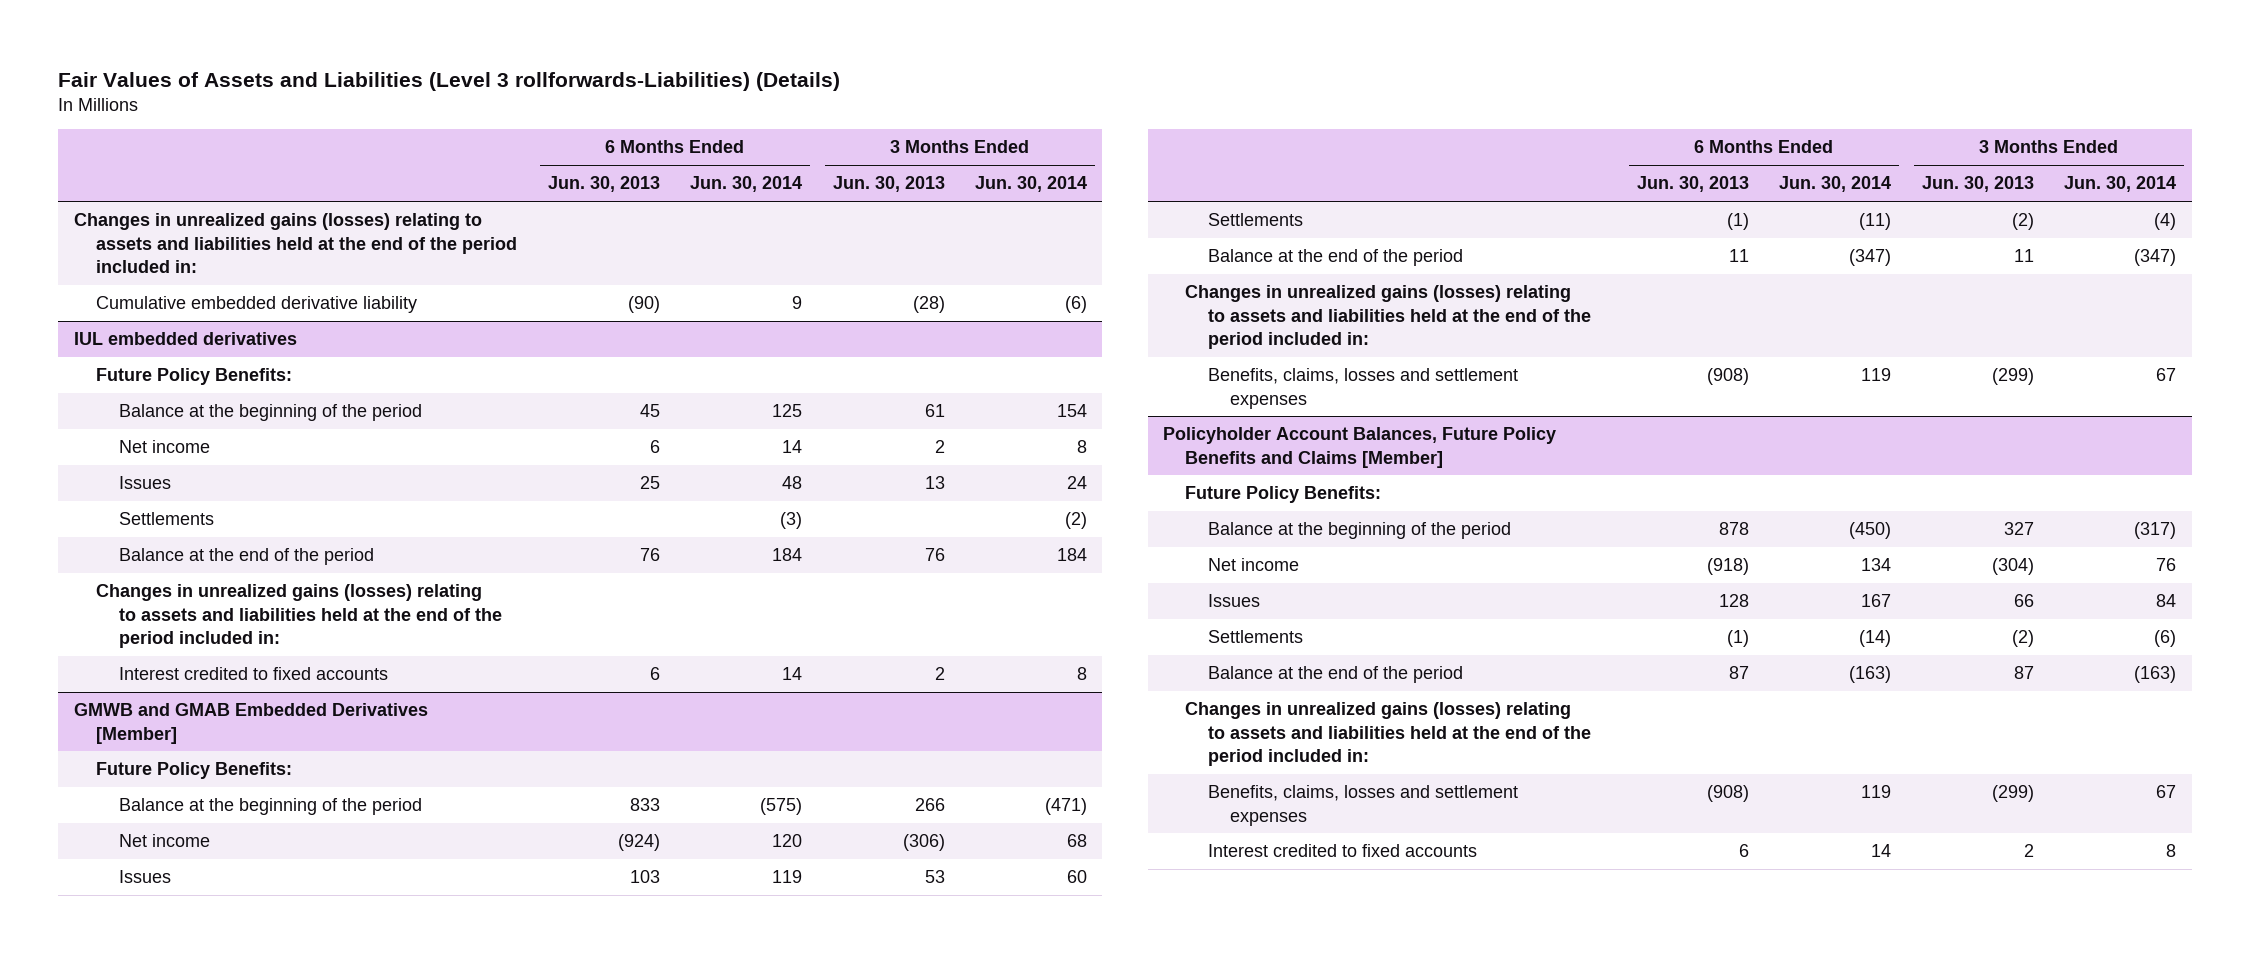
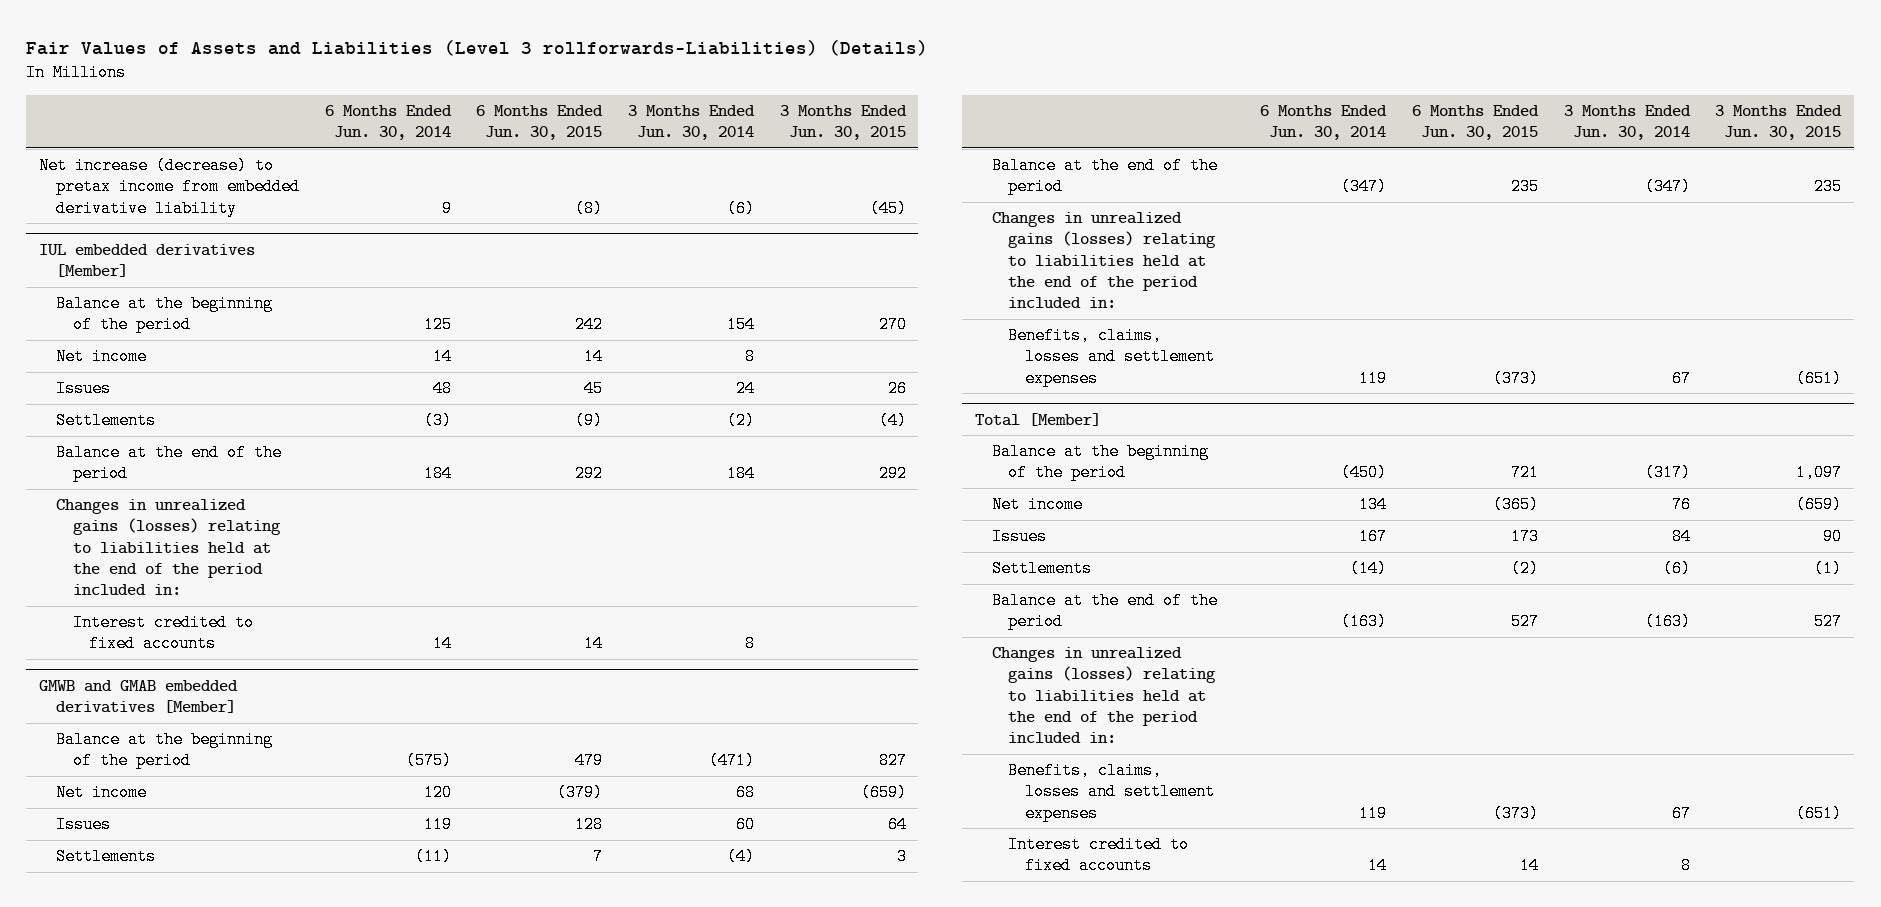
- | 6 Months Ended Jun. 30, 2013 | 6 Months Ended Jun. 30, 2014 | 3 Months Ended Jun. 30, 2013 | 3 Months Ended Jun. 30, 2014
+ | 6 Months Ended Jun. 30, 2014 | 6 Months Ended Jun. 30, 2015 | 3 Months Ended Jun. 30, 2014 | 3 Months Ended Jun. 30, 2015
- Changes in unrealized gains (losses) relating to assets and liabilities held at the end of the period included in:
- Cumulative embedded derivative liability | (90) | 9 | (28) | (6)
- IUL embedded derivatives
- Future Policy Benefits:
+ Net increase (decrease) to pretax income from embedded derivative liability | 9 | (8) | (6) | (45)
+ IUL embedded derivatives [Member]
- Changes in unrealized gains (losses) relating to assets and liabilities held at the end of the period included in:
+ Changes in unrealized gains (losses) relating to liabilities held at the end of the period included in:
- GMWB and GMAB Embedded Derivatives [Member]
- Future Policy Benefits:
+ GMWB and GMAB embedded derivatives [Member]
- Changes in unrealized gains (losses) relating to assets and liabilities held at the end of the period included in:
+ Changes in unrealized gains (losses) relating to liabilities held at the end of the period included in:
- Policyholder Account Balances, Future Policy Benefits and Claims [Member]
- Future Policy Benefits:
+ Total [Member]
- Changes in unrealized gains (losses) relating to assets and liabilities held at the end of the period included in:
+ Changes in unrealized gains (losses) relating to liabilities held at the end of the period included in:

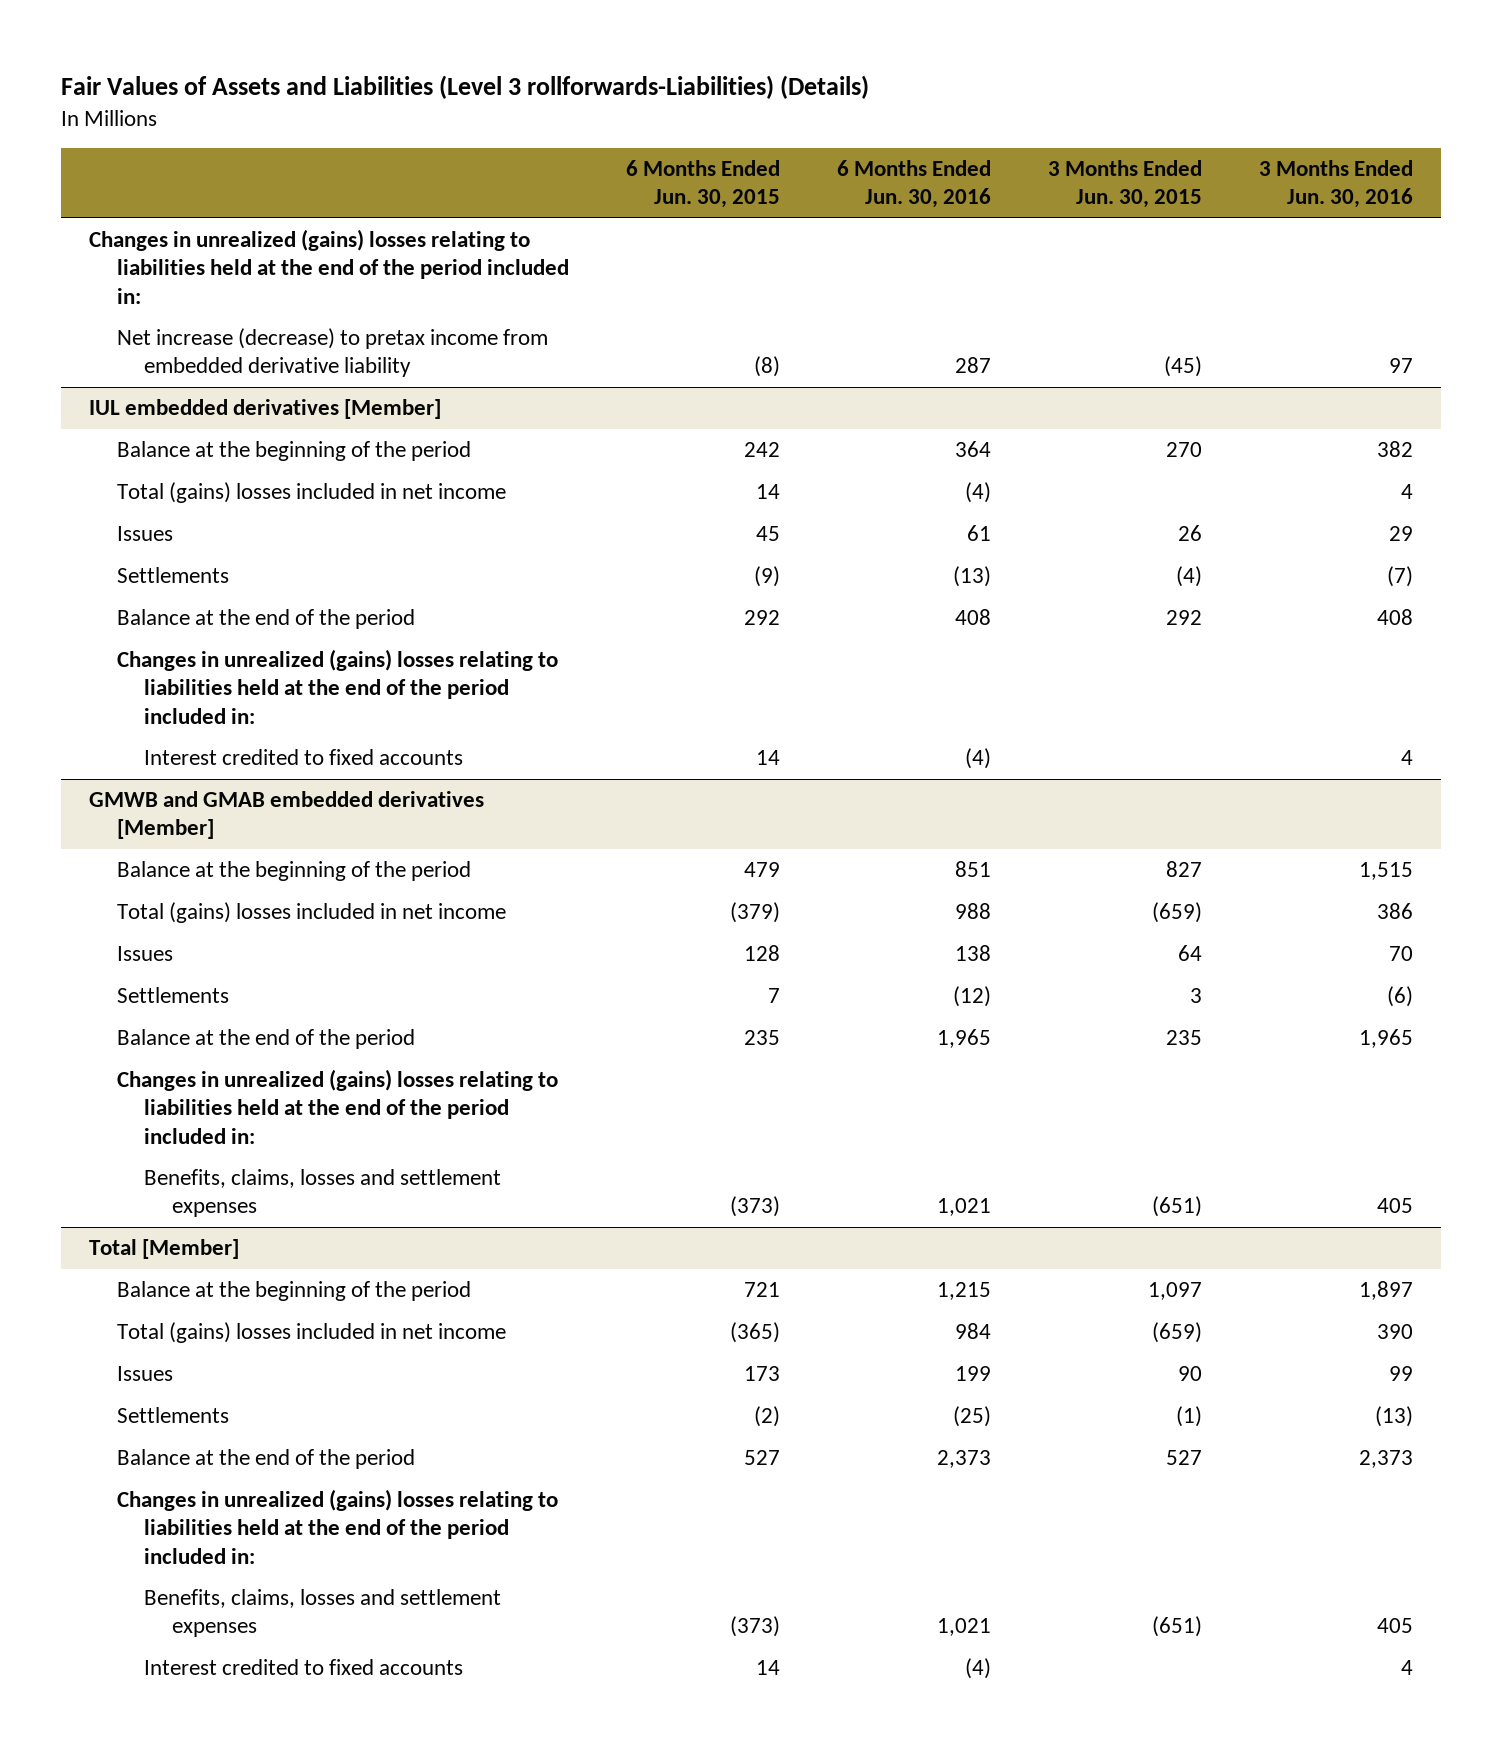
- | 6 Months Ended Jun. 30, 2014 | 6 Months Ended Jun. 30, 2015 | 3 Months Ended Jun. 30, 2014 | 3 Months Ended Jun. 30, 2015
+ | 6 Months Ended Jun. 30, 2015 | 6 Months Ended Jun. 30, 2016 | 3 Months Ended Jun. 30, 2015 | 3 Months Ended Jun. 30, 2016
+ Changes in unrealized (gains) losses relating to liabilities held at the end of the period included in:
@ IUL embedded derivatives [Member]
- Net income | 14 | 14 | 8 |
+ Total (gains) losses included in net income | 14 | (4) | | 4
- Changes in unrealized gains (losses) relating to liabilities held at the end of the period included in:
+ Changes in unrealized (gains) losses relating to liabilities held at the end of the period included in:
@ GMWB and GMAB embedded derivatives [Member]
- Net income | 120 | (379) | 68 | (659)
+ Total (gains) losses included in net income | (379) | 988 | (659) | 386
- Changes in unrealized gains (losses) relating to liabilities held at the end of the period included in:
+ Changes in unrealized (gains) losses relating to liabilities held at the end of the period included in:
@ Total [Member]
- Net income | 134 | (365) | 76 | (659)
+ Total (gains) losses included in net income | (365) | 984 | (659) | 390
- Changes in unrealized gains (losses) relating to liabilities held at the end of the period included in:
+ Changes in unrealized (gains) losses relating to liabilities held at the end of the period included in:

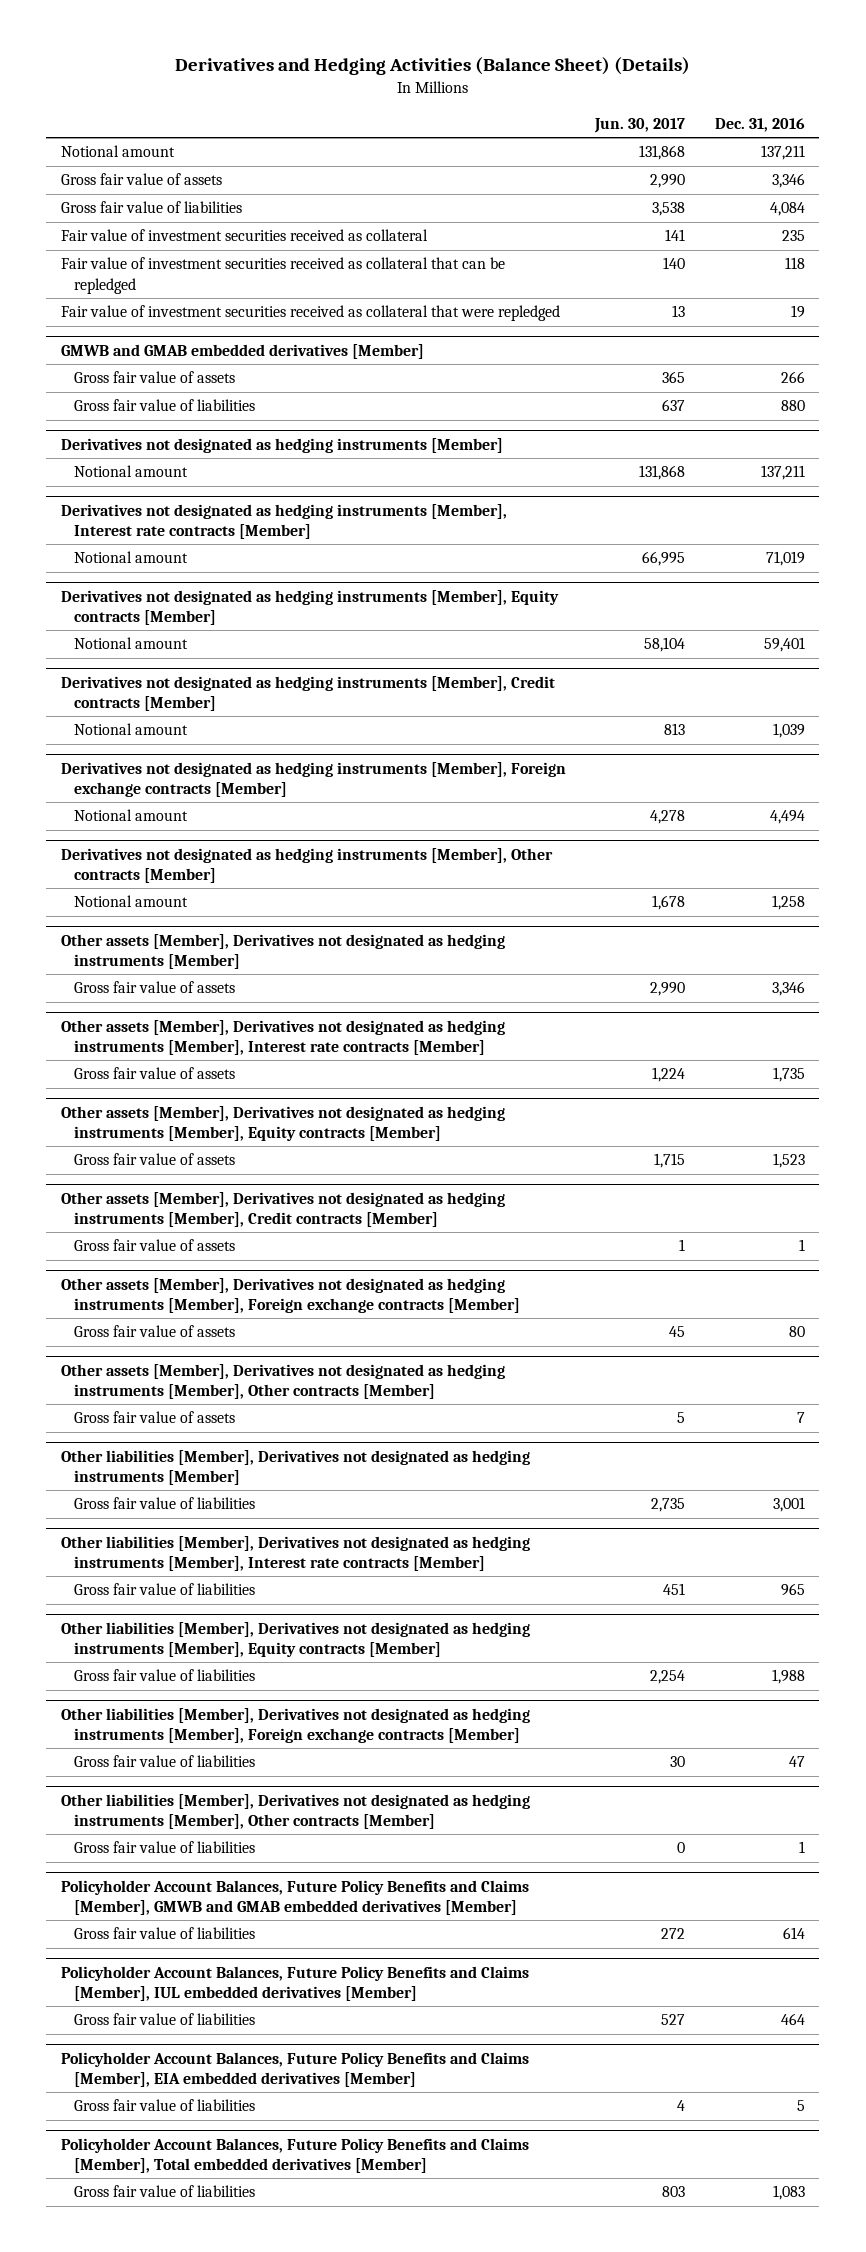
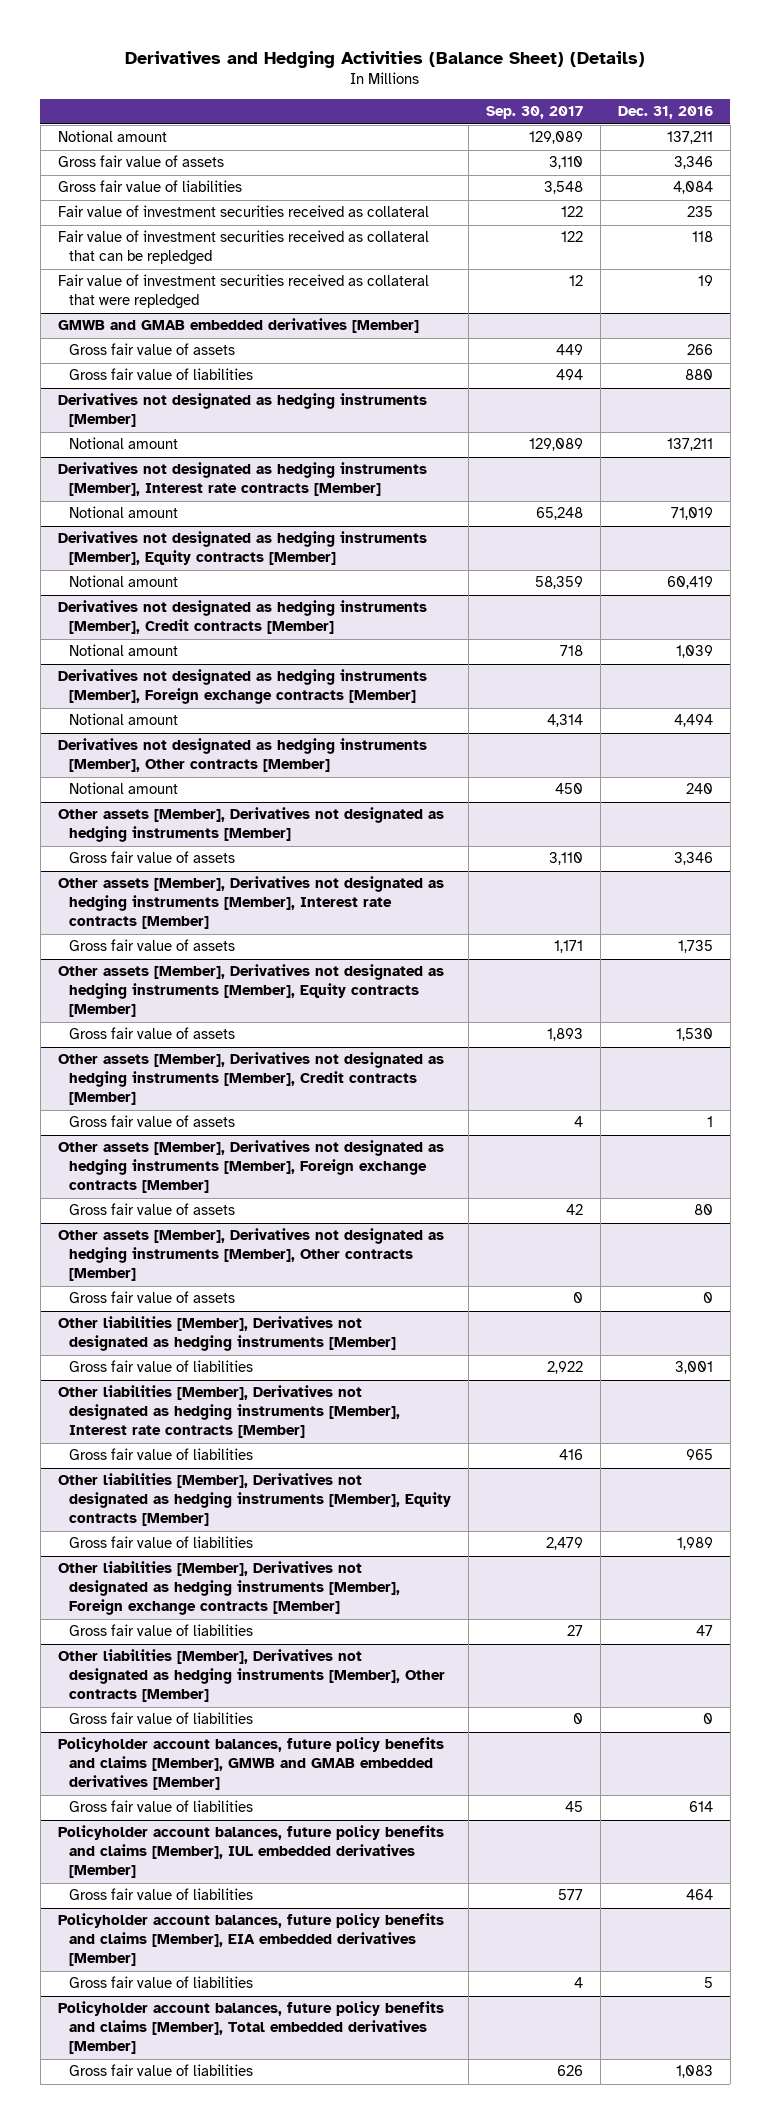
- | Jun. 30, 2017 | Dec. 31, 2016
+ | Sep. 30, 2017 | Dec. 31, 2016
@ Derivatives not designated as hedging instruments [Member], Equity contracts [Member]
- Notional amount | 58,104 | 59,401
+ Notional amount | 58,359 | 60,419
@ Derivatives not designated as hedging instruments [Member], Other contracts [Member]
- Notional amount | 1,678 | 1,258
+ Notional amount | 450 | 240
@ Other assets [Member], Derivatives not designated as hedging instruments [Member], Equity contracts [Member]
- Gross fair value of assets | 1,715 | 1,523
+ Gross fair value of assets | 1,893 | 1,530
@ Other assets [Member], Derivatives not designated as hedging instruments [Member], Other contracts [Member]
- Gross fair value of assets | 5 | 7
+ Gross fair value of assets | 0 | 0
@ Other liabilities [Member], Derivatives not designated as hedging instruments [Member], Equity contracts [Member]
- Gross fair value of liabilities | 2,254 | 1,988
+ Gross fair value of liabilities | 2,479 | 1,989
@ Other liabilities [Member], Derivatives not designated as hedging instruments [Member], Other contracts [Member]
- Gross fair value of liabilities | 0 | 1
- Policyholder Account Balances, Future Policy Benefits and Claims [Member], GMWB and GMAB embedded derivatives [Member]
@ Other liabilities [Member], Derivatives not designated as hedging instruments [Member], Other contracts [Member]
+ Gross fair value of liabilities | 0 | 0
+ Policyholder account balances, future policy benefits and claims [Member], GMWB and GMAB embedded derivatives [Member]
- Policyholder Account Balances, Future Policy Benefits and Claims [Member], IUL embedded derivatives [Member]
+ Policyholder account balances, future policy benefits and claims [Member], IUL embedded derivatives [Member]
- Policyholder Account Balances, Future Policy Benefits and Claims [Member], EIA embedded derivatives [Member]
+ Policyholder account balances, future policy benefits and claims [Member], EIA embedded derivatives [Member]
- Policyholder Account Balances, Future Policy Benefits and Claims [Member], Total embedded derivatives [Member]
+ Policyholder account balances, future policy benefits and claims [Member], Total embedded derivatives [Member]

